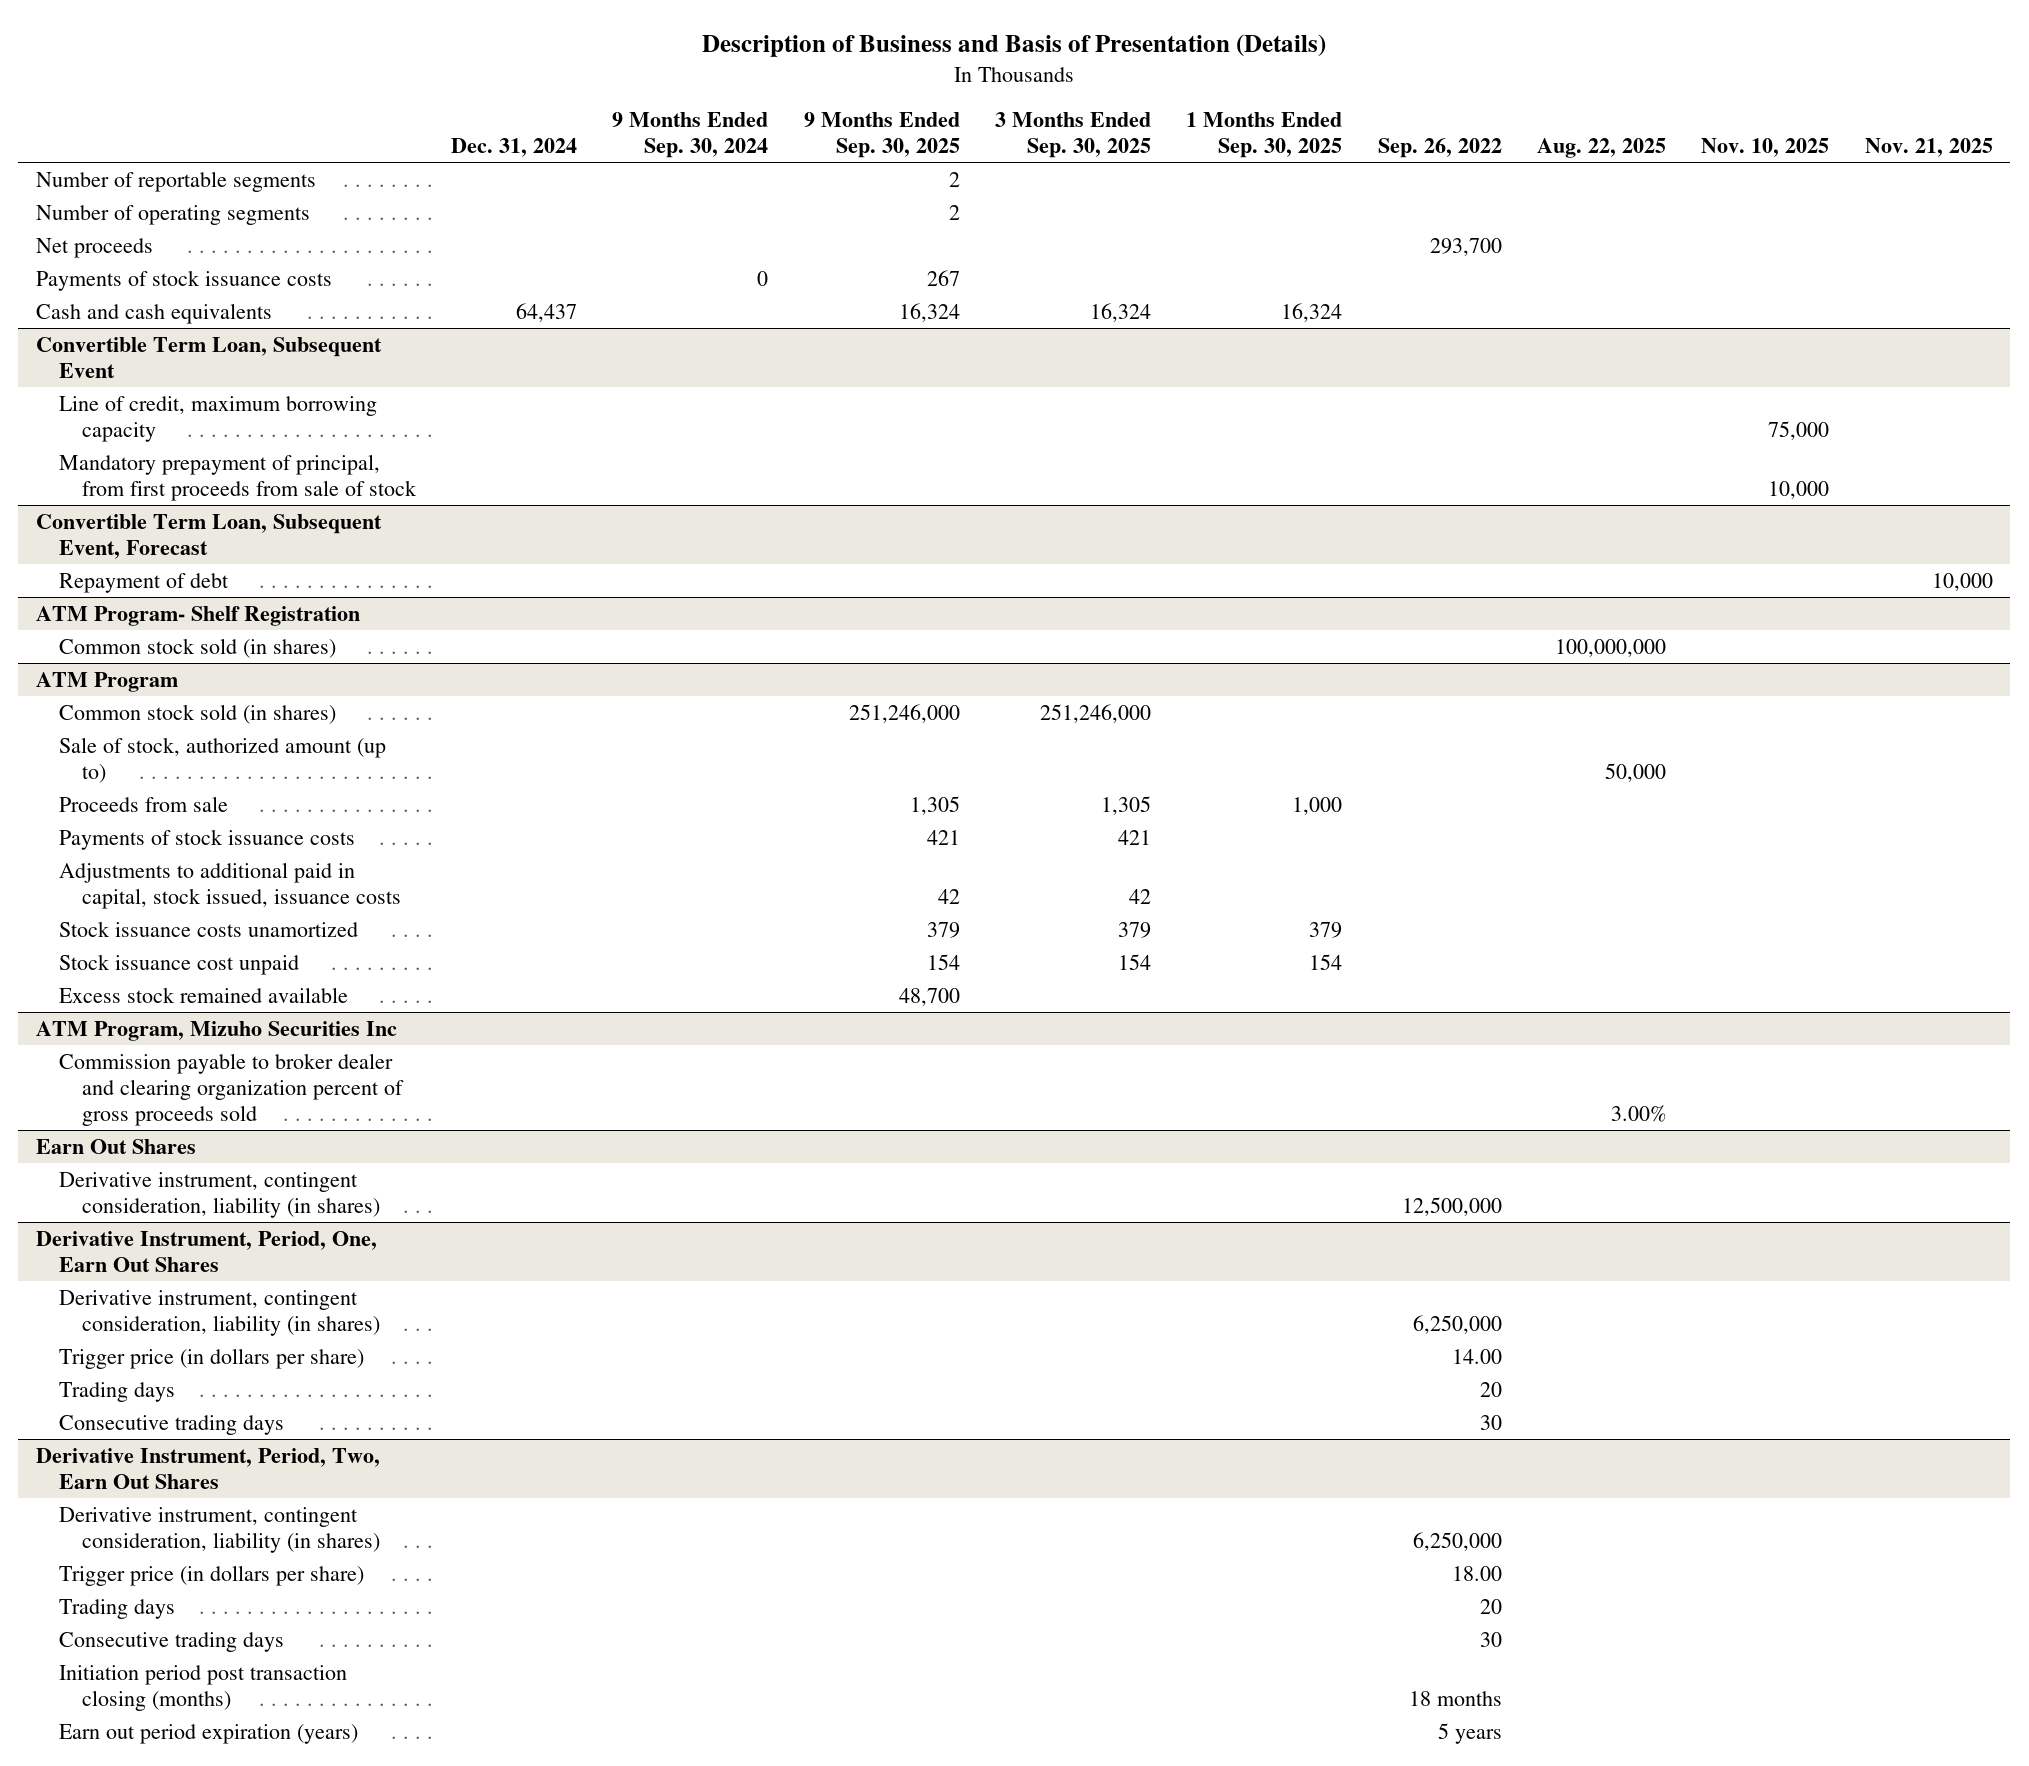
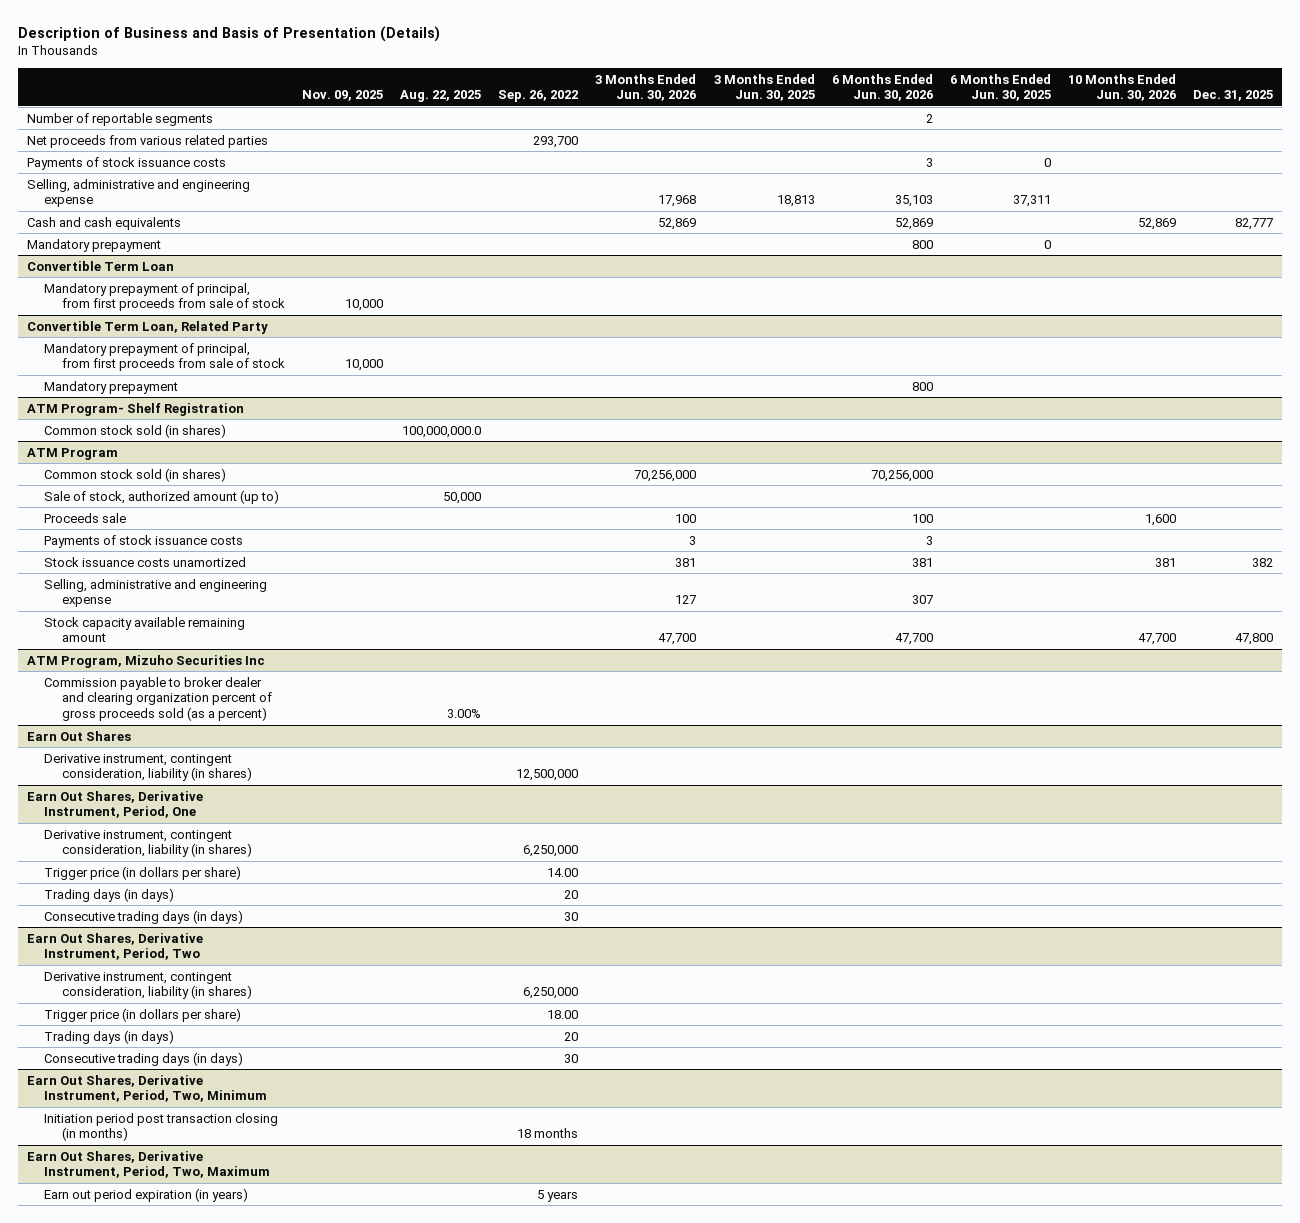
- | Dec. 31, 2024 | 9 Months Ended Sep. 30, 2024 | 9 Months Ended Sep. 30, 2025 | 3 Months Ended Sep. 30, 2025 | 1 Months Ended Sep. 30, 2025 | Sep. 26, 2022 | Aug. 22, 2025 | Nov. 10, 2025 | Nov. 21, 2025
+ | Nov. 09, 2025 | Aug. 22, 2025 | Sep. 26, 2022 | 3 Months Ended Jun. 30, 2026 | 3 Months Ended Jun. 30, 2025 | 6 Months Ended Jun. 30, 2026 | 6 Months Ended Jun. 30, 2025 | 10 Months Ended Jun. 30, 2026 | Dec. 31, 2025
- Number of operating segments | | | 2 | | | | | |
- Net proceeds | | | | | | 293,700 | | |
+ Net proceeds from various related parties | | | 293,700 | | | | | |
+ Selling, administrative and engineering expense | | | | 17,968 | 18,813 | 35,103 | 37,311 | |
- Convertible Term Loan, Subsequent Event
- Line of credit, maximum borrowing capacity | | | | | | | | 75,000 |
+ Mandatory prepayment | | | | | | 800 | 0 | |
+ Convertible Term Loan
- Convertible Term Loan, Subsequent Event, Forecast
- Repayment of debt | | | | | | | | | 10,000
+ Convertible Term Loan, Related Party
+ Mandatory prepayment of principal, from first proceeds from sale of stock | 10,000 | | | | | | | |
+ Mandatory prepayment | | | | | | 800 | | |
@ ATM Program- Shelf Registration
- Common stock sold (in shares) | | | | | | | 100,000,000 | |
+ Common stock sold (in shares) | | 100,000,000.0 | | | | | | |
@ ATM Program
- Proceeds from sale | | | 1,305 | 1,305 | 1,000 | | | |
+ Proceeds sale | | | | 100 | | 100 | | 1,600 |
- Adjustments to additional paid in capital, stock issued, issuance costs | | | 42 | 42 | | | | |
- Stock issuance cost unpaid | | | 154 | 154 | 154 | | | |
- Excess stock remained available | | | 48,700 | | | | | |
+ Selling, administrative and engineering expense | | | | 127 | | 307 | | |
+ Stock capacity available remaining amount | | | | 47,700 | | 47,700 | | 47,700 | 47,800
@ ATM Program, Mizuho Securities Inc
- Commission payable to broker dealer and clearing organization percent of gross proceeds sold | | | | | | | 3.00% | |
+ Commission payable to broker dealer and clearing organization percent of gross proceeds sold (as a percent) | | 3.00% | | | | | | |
- Derivative Instrument, Period, One, Earn Out Shares
+ Earn Out Shares, Derivative Instrument, Period, One
- Trading days | | | | | | 20 | | |
- Consecutive trading days | | | | | | 30 | | |
- Derivative Instrument, Period, Two, Earn Out Shares
+ Trading days (in days) | | | 20 | | | | | |
+ Consecutive trading days (in days) | | | 30 | | | | | |
+ Earn Out Shares, Derivative Instrument, Period, Two
- Trading days | | | | | | 20 | | |
- Consecutive trading days | | | | | | 30 | | |
- Initiation period post transaction closing (months) | | | | | | 18 months | | |
- Earn out period expiration (years) | | | | | | 5 years | | |
+ Trading days (in days) | | | 20 | | | | | |
+ Consecutive trading days (in days) | | | 30 | | | | | |
+ Earn Out Shares, Derivative Instrument, Period, Two, Minimum
+ Initiation period post transaction closing (in months) | | | 18 months | | | | | |
+ Earn Out Shares, Derivative Instrument, Period, Two, Maximum
+ Earn out period expiration (in years) | | | 5 years | | | | | |

